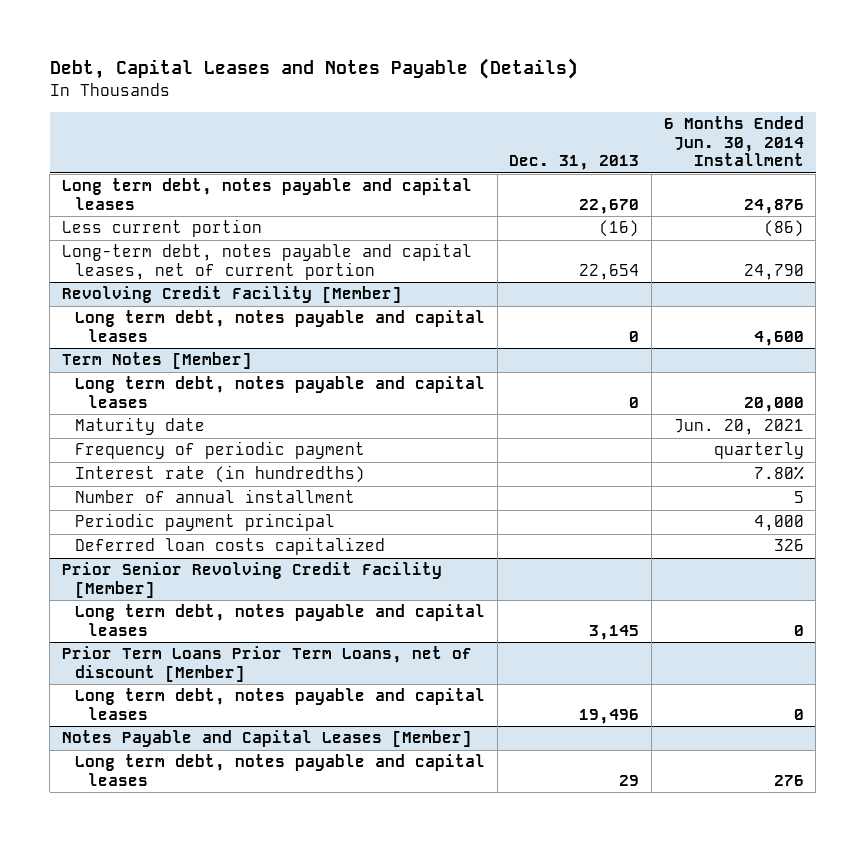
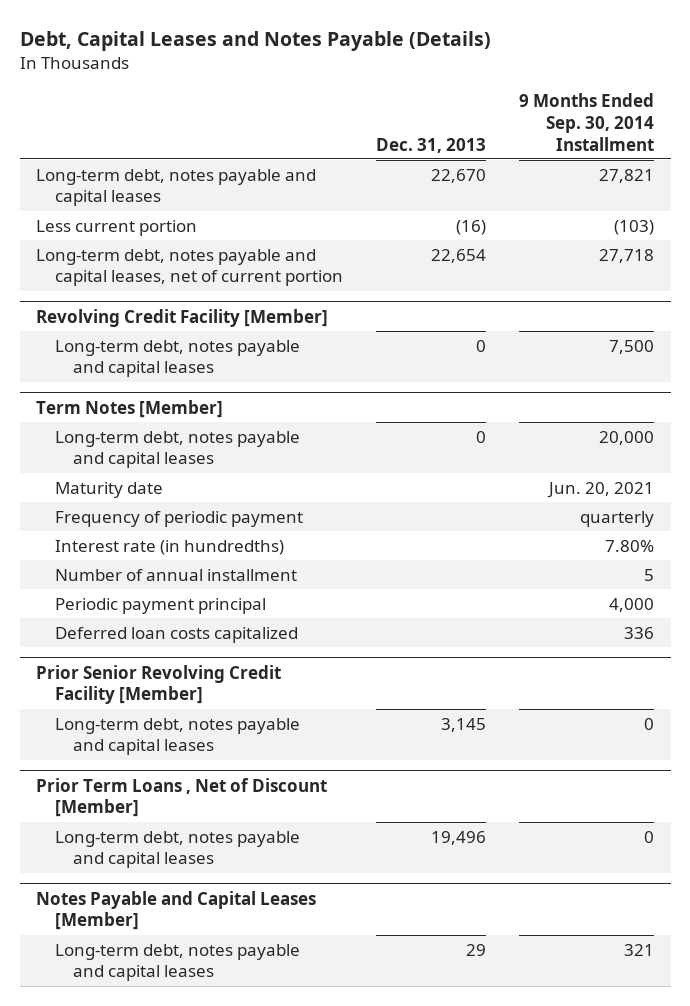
- | Dec. 31, 2013 | 6 Months Ended Jun. 30, 2014 Installment
+ | Dec. 31, 2013 | 9 Months Ended Sep. 30, 2014 Installment
- Long term debt, notes payable and capital leases | 22,670 | 24,876
+ Long-term debt, notes payable and capital leases | 22,670 | 27,821
@ Revolving Credit Facility [Member]
- Long term debt, notes payable and capital leases | 0 | 4,600
+ Long-term debt, notes payable and capital leases | 0 | 7,500
@ Term Notes [Member]
- Long term debt, notes payable and capital leases | 0 | 20,000
+ Long-term debt, notes payable and capital leases | 0 | 20,000
@ Prior Senior Revolving Credit Facility [Member]
- Long term debt, notes payable and capital leases | 3,145 | 0
- Prior Term Loans Prior Term Loans, net of discount [Member]
- Long term debt, notes payable and capital leases | 19,496 | 0
@ Prior Senior Revolving Credit Facility [Member]
+ Long-term debt, notes payable and capital leases | 3,145 | 0
+ Prior Term Loans , Net of Discount [Member]
+ Long-term debt, notes payable and capital leases | 19,496 | 0
@ Notes Payable and Capital Leases [Member]
- Long term debt, notes payable and capital leases | 29 | 276
+ Long-term debt, notes payable and capital leases | 29 | 321

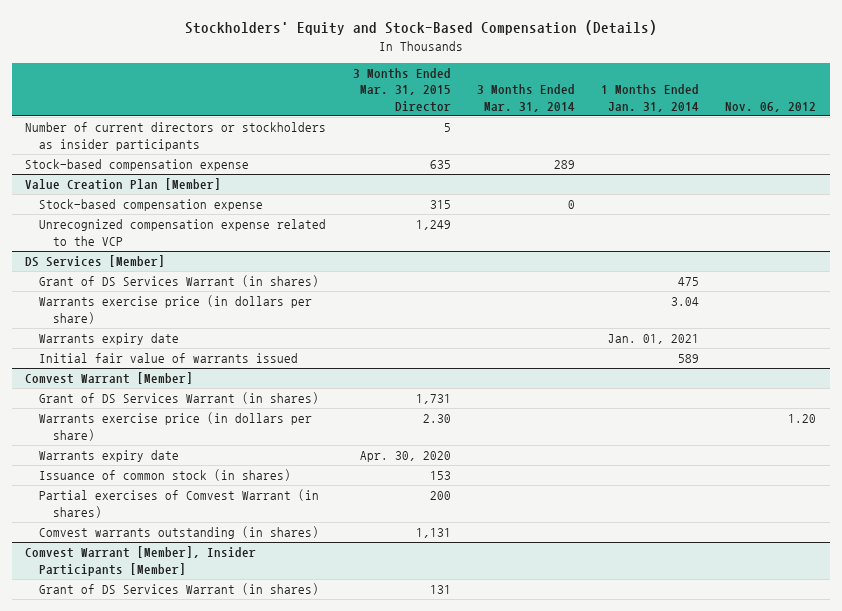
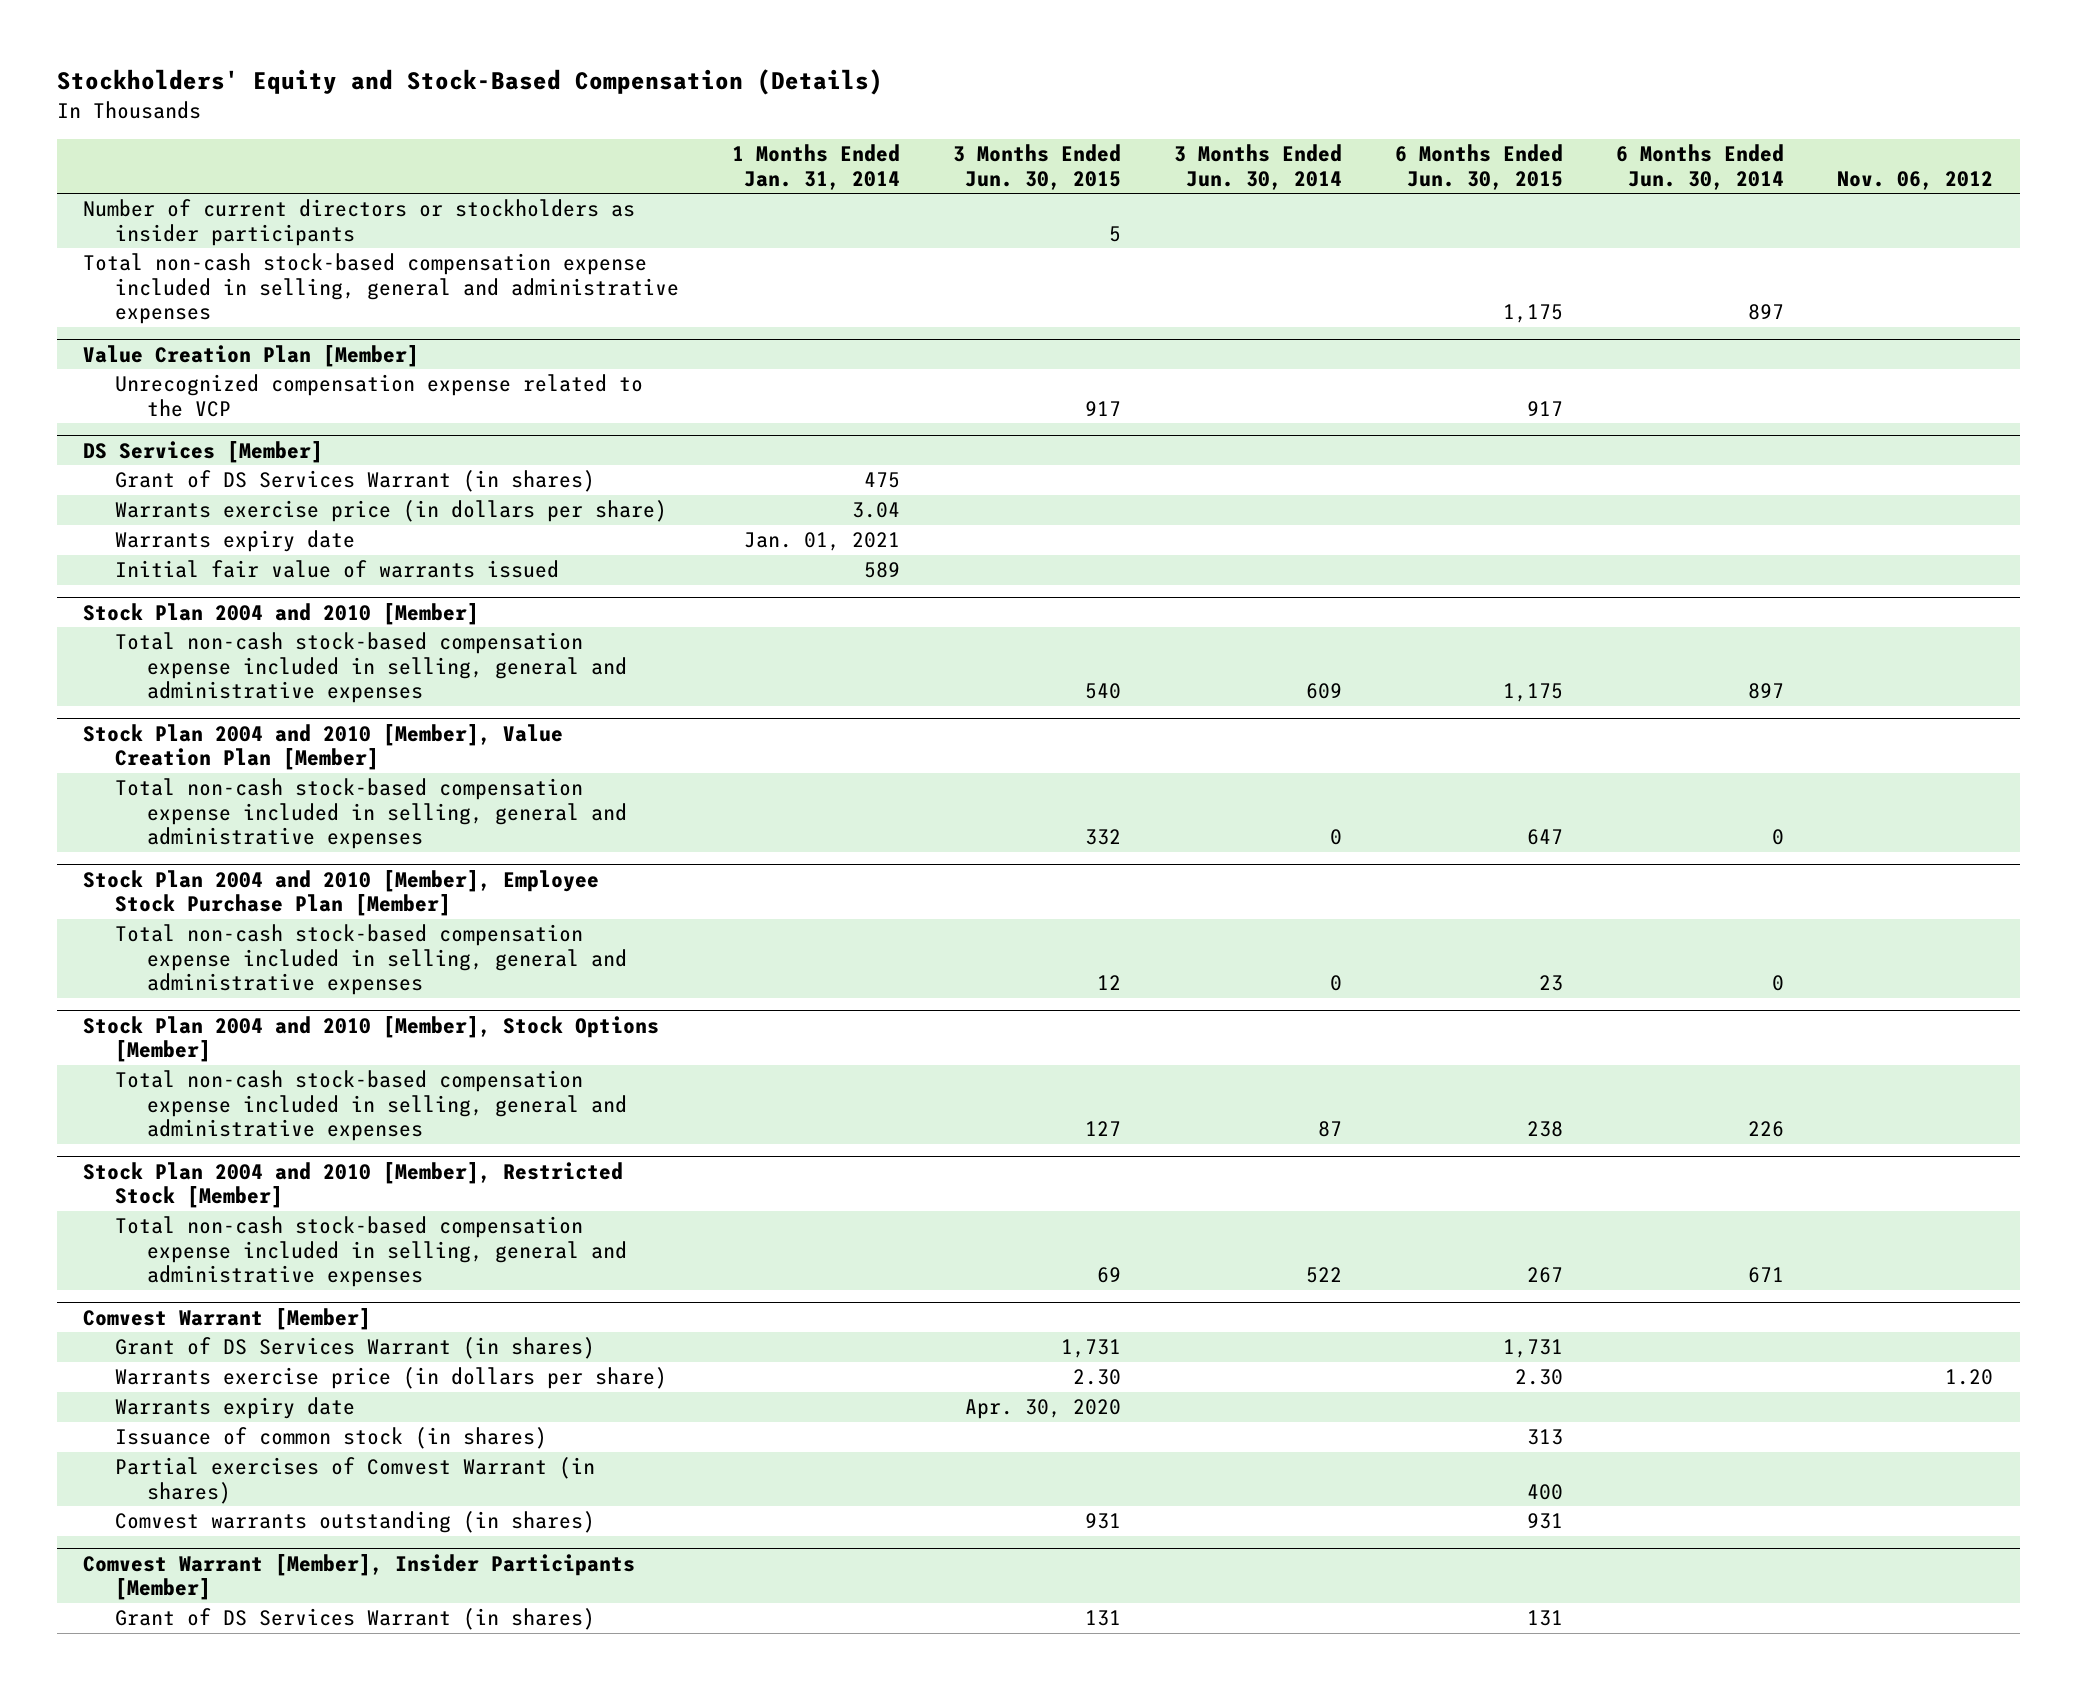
- | 3 Months Ended Mar. 31, 2015 Director | 3 Months Ended Mar. 31, 2014 | 1 Months Ended Jan. 31, 2014 | Nov. 06, 2012
+ | 1 Months Ended Jan. 31, 2014 | 3 Months Ended Jun. 30, 2015 | 3 Months Ended Jun. 30, 2014 | 6 Months Ended Jun. 30, 2015 | 6 Months Ended Jun. 30, 2014 | Nov. 06, 2012
- Stock-based compensation expense | 635 | 289 | |
+ Total non-cash stock-based compensation expense included in selling, general and administrative expenses | | | | 1,175 | 897 |
@ Value Creation Plan [Member]
- Stock-based compensation expense | 315 | 0 | |
+ Stock Plan 2004 and 2010 [Member]
+ Total non-cash stock-based compensation expense included in selling, general and administrative expenses | | 540 | 609 | 1,175 | 897 |
+ Stock Plan 2004 and 2010 [Member], Value Creation Plan [Member]
+ Total non-cash stock-based compensation expense included in selling, general and administrative expenses | | 332 | 0 | 647 | 0 |
+ Stock Plan 2004 and 2010 [Member], Employee Stock Purchase Plan [Member]
+ Total non-cash stock-based compensation expense included in selling, general and administrative expenses | | 12 | 0 | 23 | 0 |
+ Stock Plan 2004 and 2010 [Member], Stock Options [Member]
+ Total non-cash stock-based compensation expense included in selling, general and administrative expenses | | 127 | 87 | 238 | 226 |
+ Stock Plan 2004 and 2010 [Member], Restricted Stock [Member]
+ Total non-cash stock-based compensation expense included in selling, general and administrative expenses | | 69 | 522 | 267 | 671 |

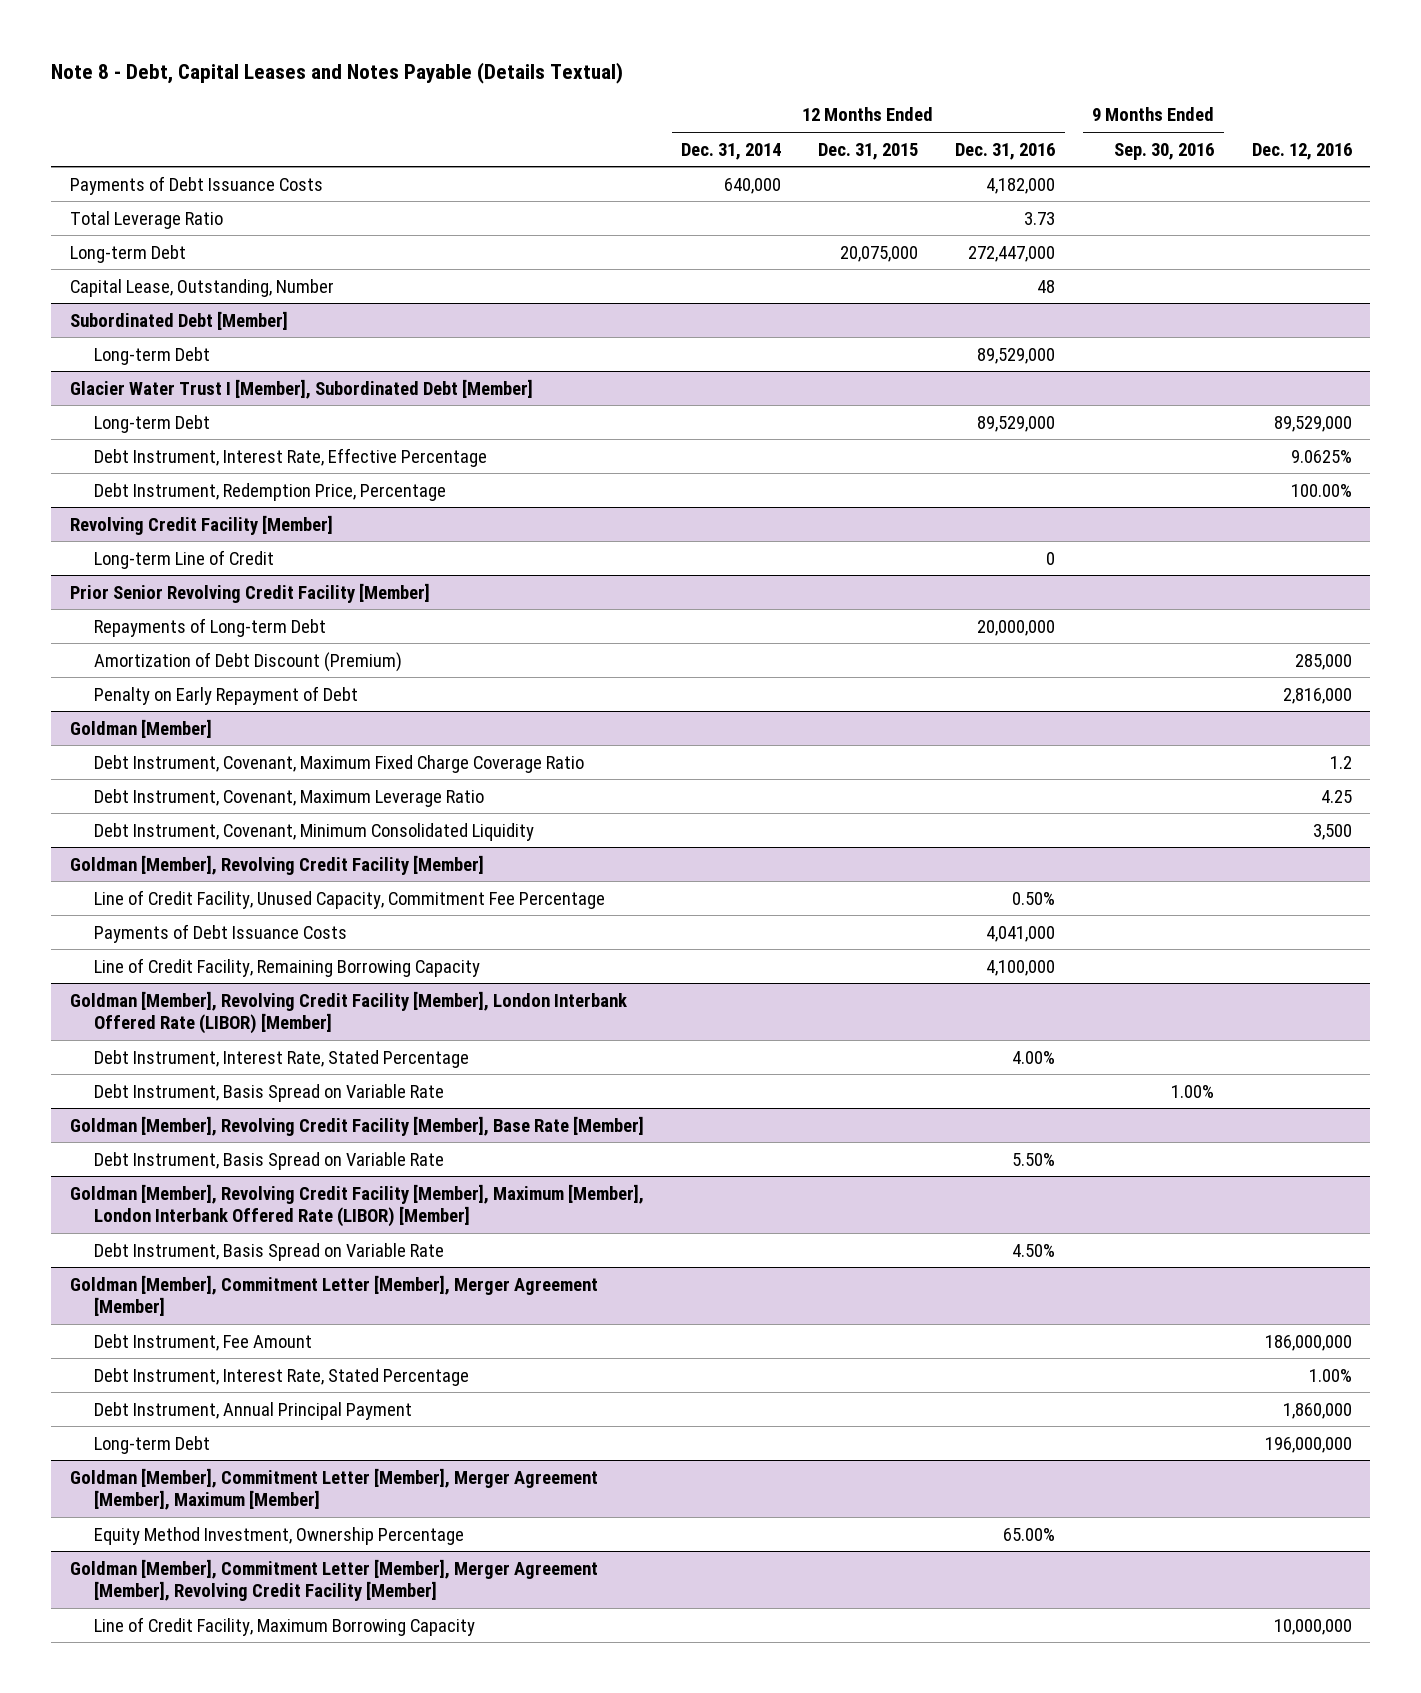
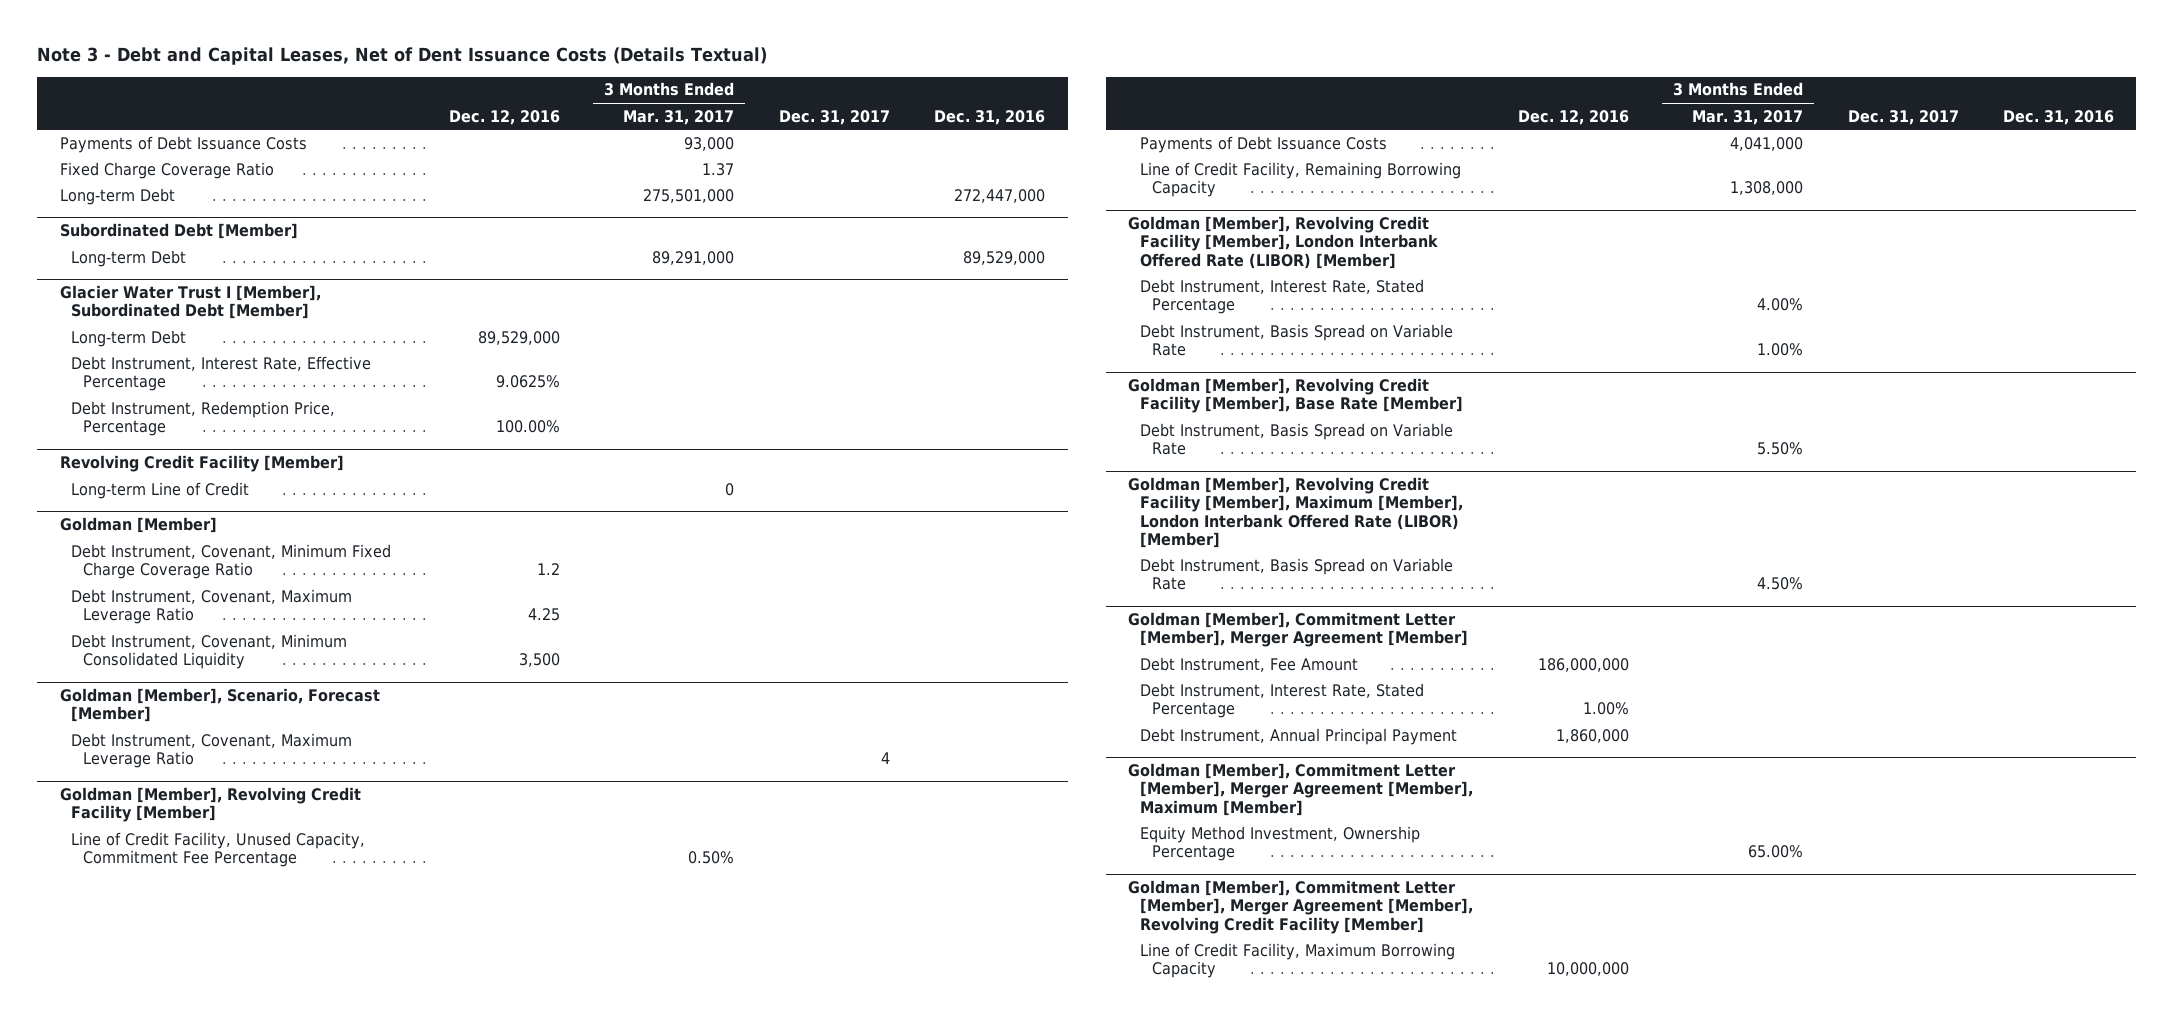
- Note 8 - Debt, Capital Leases and Notes Payable (Details Textual)
+ Note 3 - Debt and Capital Leases, Net of Dent Issuance Costs (Details Textual)
- | 12 Months Ended Dec. 31, 2014 | 12 Months Ended Dec. 31, 2015 | 12 Months Ended Dec. 31, 2016 | 9 Months Ended Sep. 30, 2016 | Dec. 12, 2016
+ | Dec. 12, 2016 | 3 Months Ended Mar. 31, 2017 | Dec. 31, 2017 | Dec. 31, 2016
- Total Leverage Ratio | | | 3.73 | |
+ Fixed Charge Coverage Ratio | | 1.37 | |
- Capital Lease, Outstanding, Number | | | 48 | |
- Prior Senior Revolving Credit Facility [Member]
- Repayments of Long-term Debt | | | 20,000,000 | |
- Amortization of Debt Discount (Premium) | | | | | 285,000
- Penalty on Early Repayment of Debt | | | | | 2,816,000
@ Goldman [Member]
- Debt Instrument, Covenant, Maximum Fixed Charge Coverage Ratio | | | | | 1.2
+ Debt Instrument, Covenant, Minimum Fixed Charge Coverage Ratio | 1.2 | | |
+ Goldman [Member], Scenario, Forecast [Member]
+ Debt Instrument, Covenant, Maximum Leverage Ratio | | | 4 |
@ Goldman [Member], Commitment Letter [Member], Merger Agreement [Member]
- Long-term Debt | | | | | 196,000,000

